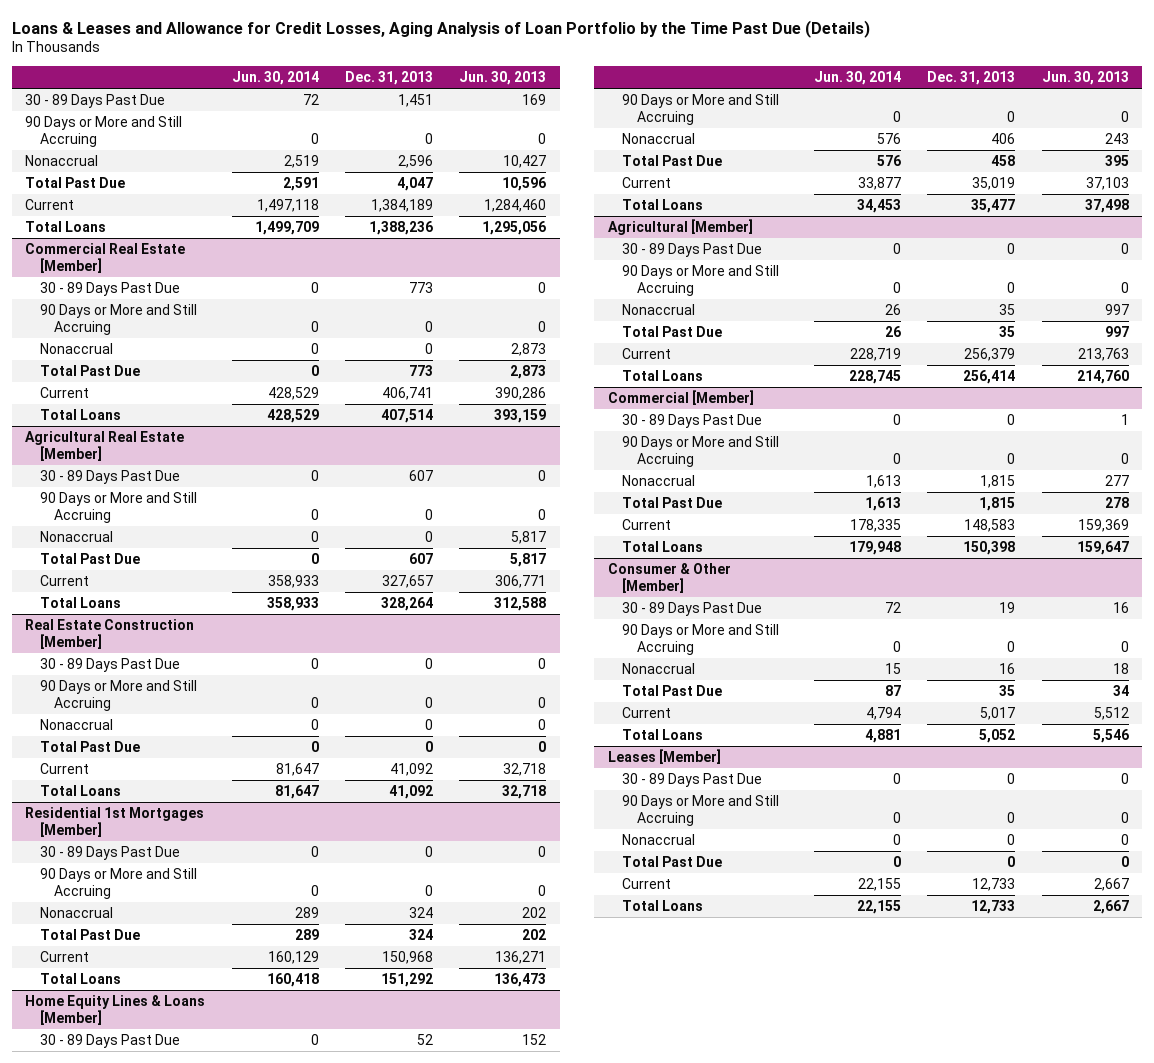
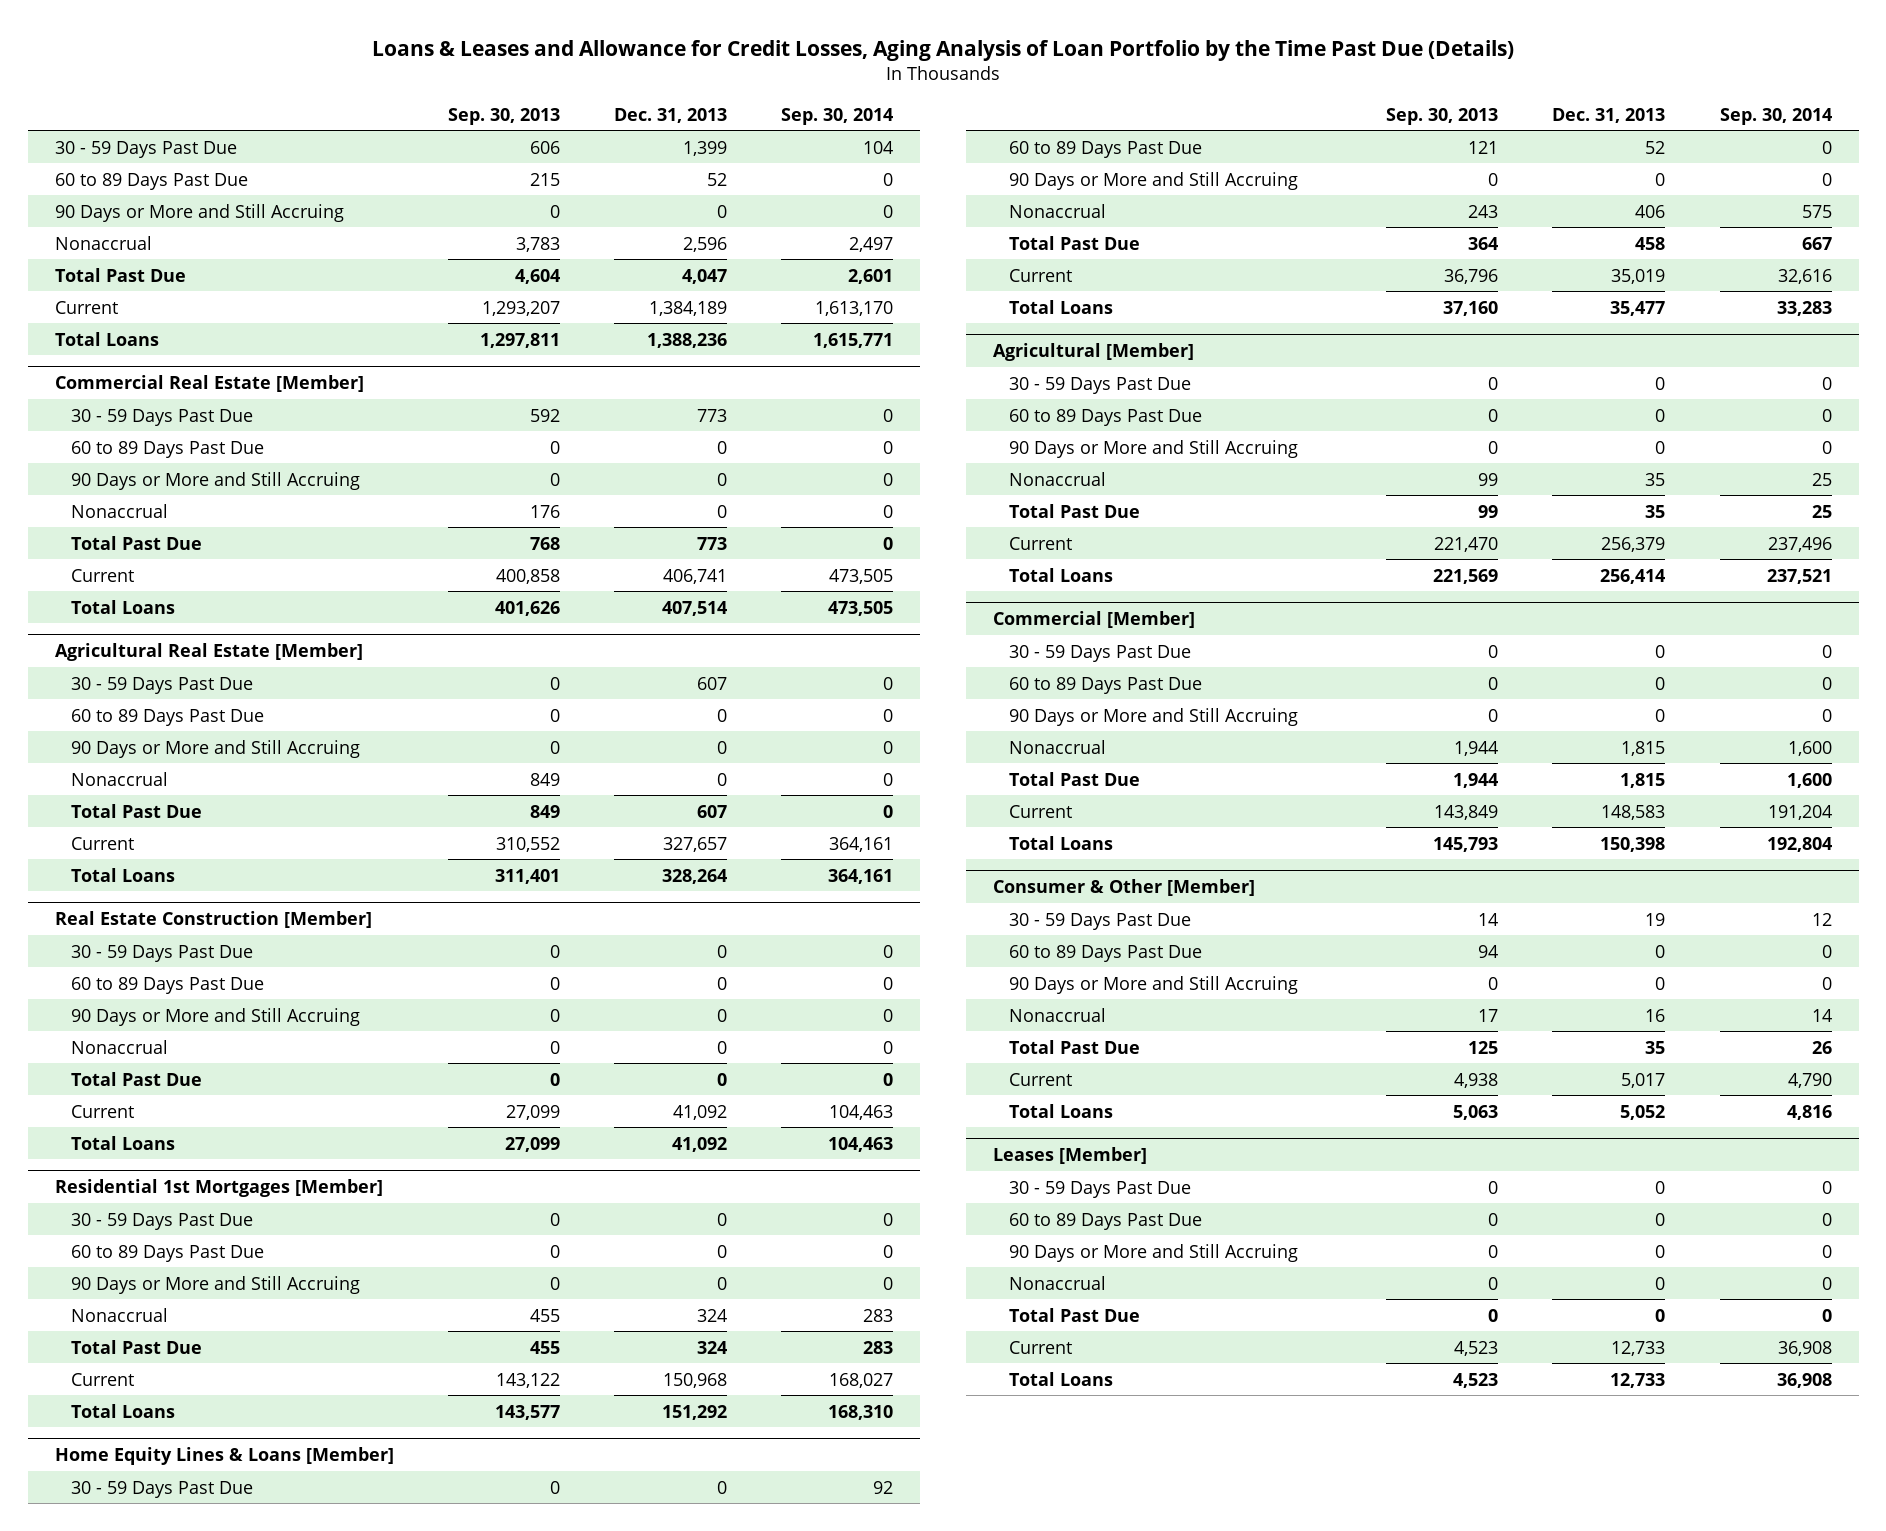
- | Jun. 30, 2014 | Dec. 31, 2013 | Jun. 30, 2013
+ | Sep. 30, 2013 | Dec. 31, 2013 | Sep. 30, 2014
- 30 - 89 Days Past Due | 72 | 1,451 | 169
+ 30 - 59 Days Past Due | 606 | 1,399 | 104
+ 60 to 89 Days Past Due | 215 | 52 | 0
@ Commercial Real Estate [Member]
- 30 - 89 Days Past Due | 0 | 773 | 0
+ 30 - 59 Days Past Due | 592 | 773 | 0
+ 60 to 89 Days Past Due | 0 | 0 | 0
@ Agricultural Real Estate [Member]
- 30 - 89 Days Past Due | 0 | 607 | 0
+ 30 - 59 Days Past Due | 0 | 607 | 0
+ 60 to 89 Days Past Due | 0 | 0 | 0
@ Real Estate Construction [Member]
- 30 - 89 Days Past Due | 0 | 0 | 0
+ 30 - 59 Days Past Due | 0 | 0 | 0
+ 60 to 89 Days Past Due | 0 | 0 | 0
@ Residential 1st Mortgages [Member]
- 30 - 89 Days Past Due | 0 | 0 | 0
+ 30 - 59 Days Past Due | 0 | 0 | 0
+ 60 to 89 Days Past Due | 0 | 0 | 0
@ Home Equity Lines & Loans [Member]
- 30 - 89 Days Past Due | 0 | 52 | 152
+ 30 - 59 Days Past Due | 0 | 0 | 92
+ 60 to 89 Days Past Due | 121 | 52 | 0
@ Agricultural [Member]
- 30 - 89 Days Past Due | 0 | 0 | 0
+ 30 - 59 Days Past Due | 0 | 0 | 0
+ 60 to 89 Days Past Due | 0 | 0 | 0
@ Commercial [Member]
- 30 - 89 Days Past Due | 0 | 0 | 1
+ 30 - 59 Days Past Due | 0 | 0 | 0
+ 60 to 89 Days Past Due | 0 | 0 | 0
@ Consumer & Other [Member]
- 30 - 89 Days Past Due | 72 | 19 | 16
+ 30 - 59 Days Past Due | 14 | 19 | 12
+ 60 to 89 Days Past Due | 94 | 0 | 0
@ Leases [Member]
- 30 - 89 Days Past Due | 0 | 0 | 0
+ 30 - 59 Days Past Due | 0 | 0 | 0
+ 60 to 89 Days Past Due | 0 | 0 | 0

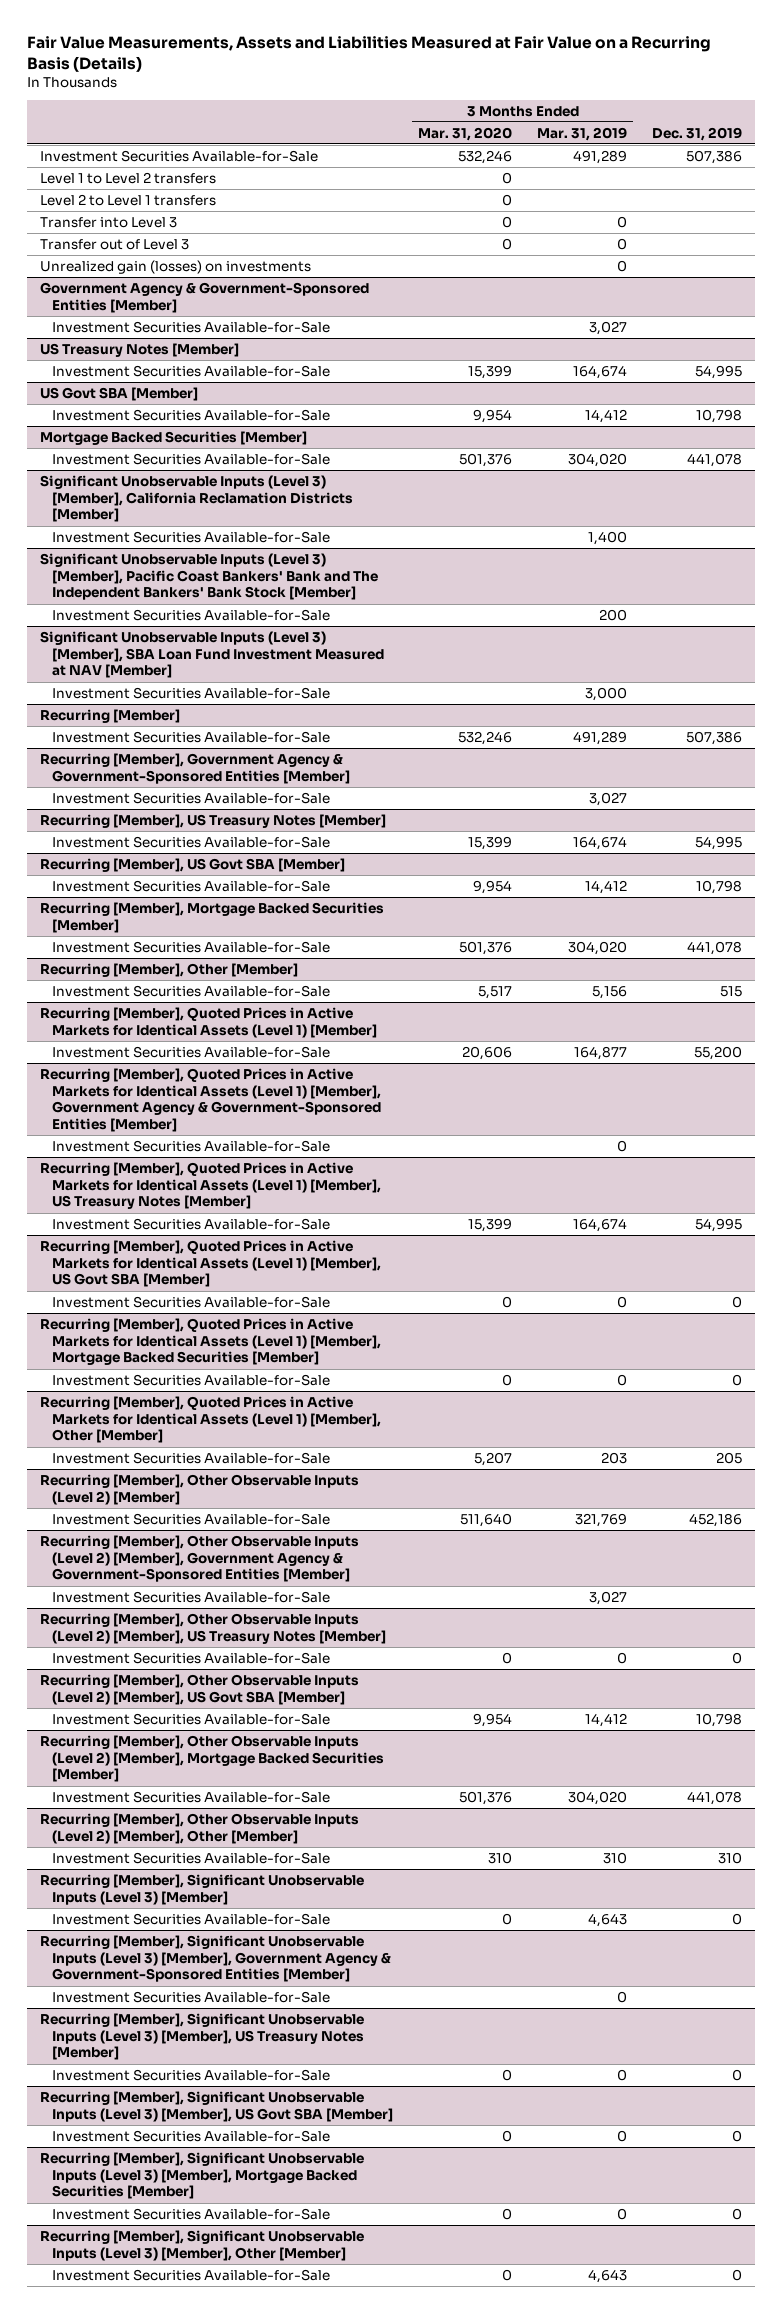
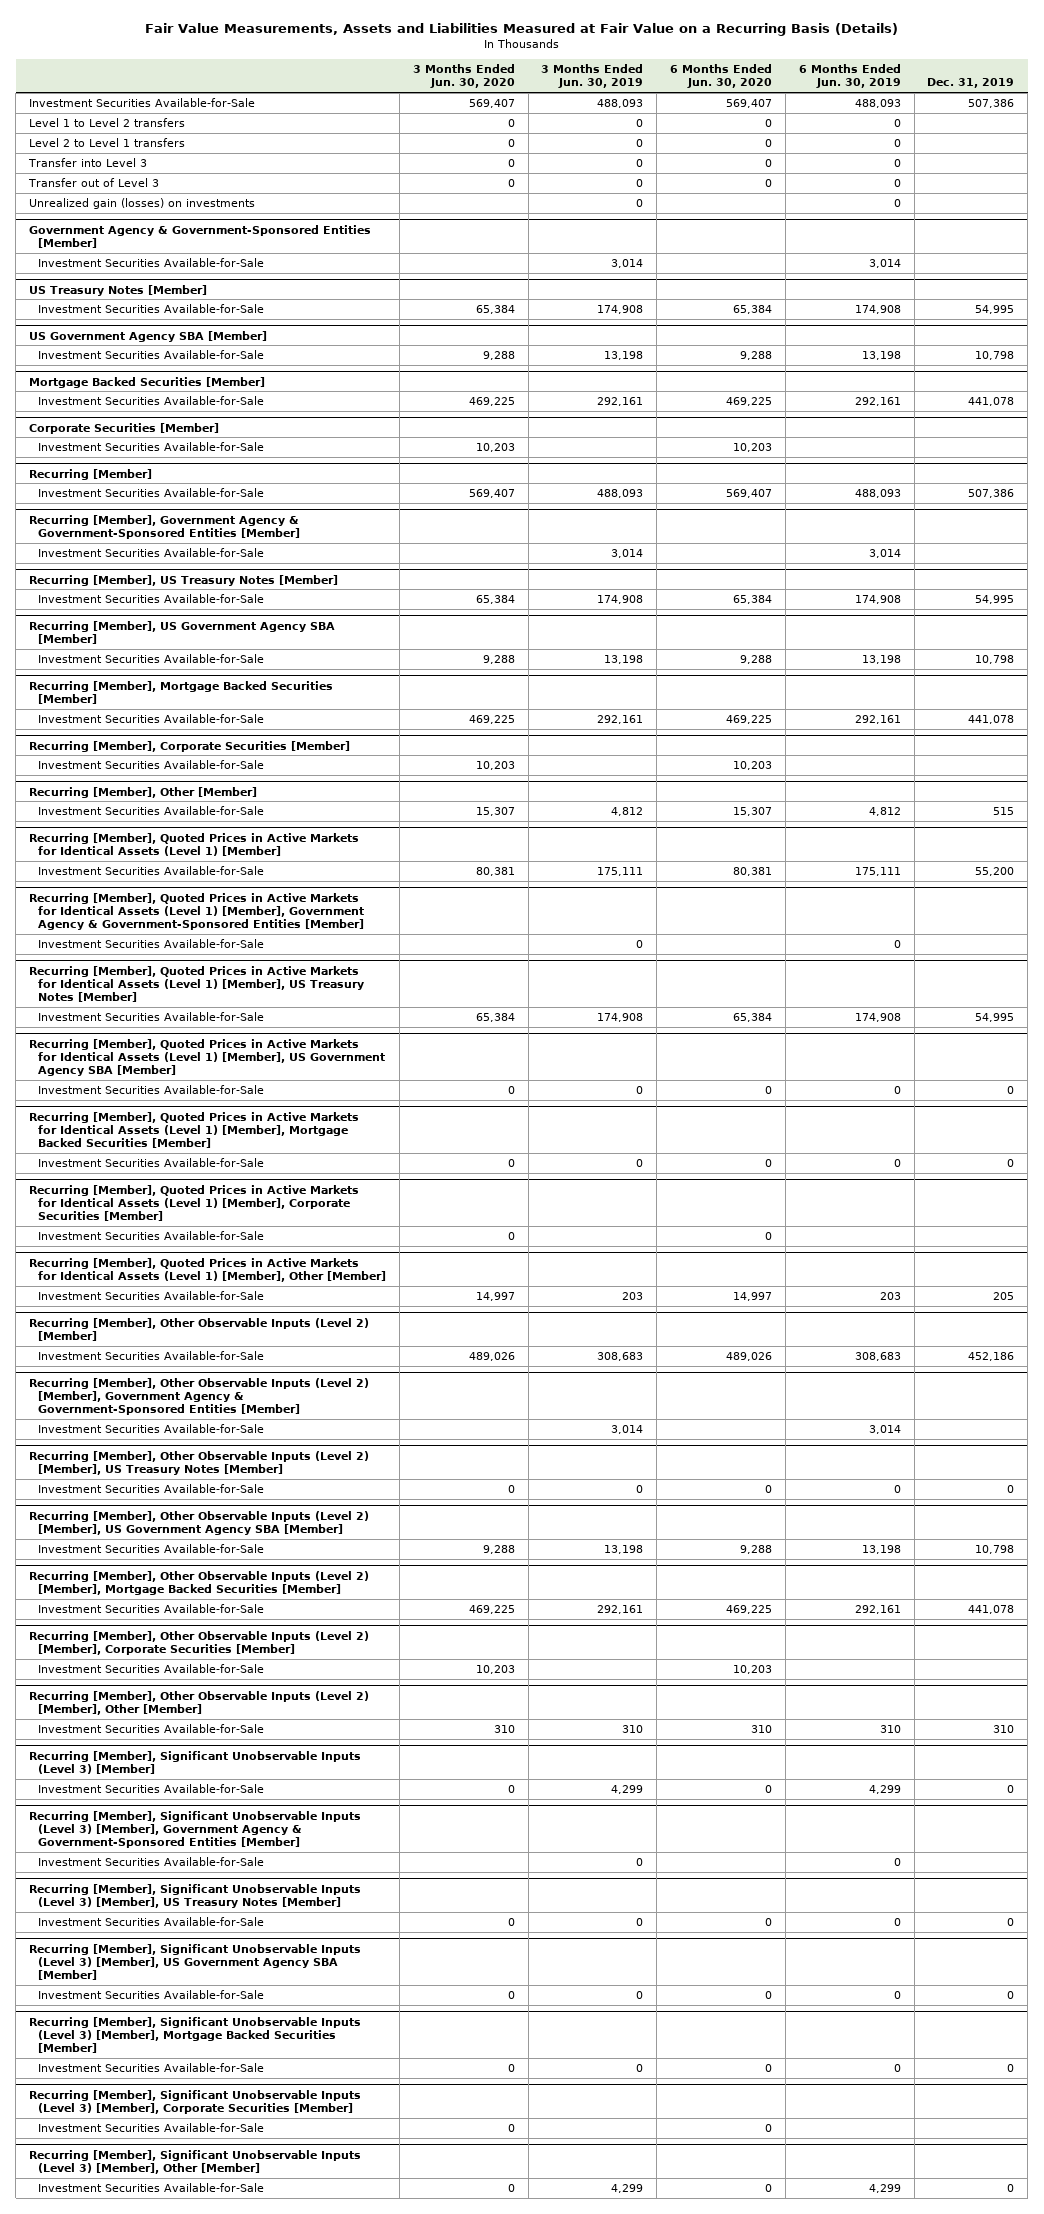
- | 3 Months Ended Mar. 31, 2020 | 3 Months Ended Mar. 31, 2019 | Dec. 31, 2019
+ | 3 Months Ended Jun. 30, 2020 | 3 Months Ended Jun. 30, 2019 | 6 Months Ended Jun. 30, 2020 | 6 Months Ended Jun. 30, 2019 | Dec. 31, 2019
- US Govt SBA [Member]
+ US Government Agency SBA [Member]
- Significant Unobservable Inputs (Level 3) [Member], California Reclamation Districts [Member]
- Investment Securities Available-for-Sale | | 1,400 |
- Significant Unobservable Inputs (Level 3) [Member], Pacific Coast Bankers' Bank and The Independent Bankers' Bank Stock [Member]
- Investment Securities Available-for-Sale | | 200 |
- Significant Unobservable Inputs (Level 3) [Member], SBA Loan Fund Investment Measured at NAV [Member]
+ Corporate Securities [Member]
- Recurring [Member], US Govt SBA [Member]
+ Recurring [Member], US Government Agency SBA [Member]
+ Recurring [Member], Corporate Securities [Member]
+ Investment Securities Available-for-Sale | 10,203 | | 10,203 | |
- Recurring [Member], Quoted Prices in Active Markets for Identical Assets (Level 1) [Member], US Govt SBA [Member]
+ Recurring [Member], Quoted Prices in Active Markets for Identical Assets (Level 1) [Member], US Government Agency SBA [Member]
+ Recurring [Member], Quoted Prices in Active Markets for Identical Assets (Level 1) [Member], Corporate Securities [Member]
+ Investment Securities Available-for-Sale | 0 | | 0 | |
- Recurring [Member], Other Observable Inputs (Level 2) [Member], US Govt SBA [Member]
+ Recurring [Member], Other Observable Inputs (Level 2) [Member], US Government Agency SBA [Member]
+ Recurring [Member], Other Observable Inputs (Level 2) [Member], Corporate Securities [Member]
+ Investment Securities Available-for-Sale | 10,203 | | 10,203 | |
- Recurring [Member], Significant Unobservable Inputs (Level 3) [Member], US Govt SBA [Member]
+ Recurring [Member], Significant Unobservable Inputs (Level 3) [Member], US Government Agency SBA [Member]
+ Recurring [Member], Significant Unobservable Inputs (Level 3) [Member], Corporate Securities [Member]
+ Investment Securities Available-for-Sale | 0 | | 0 | |

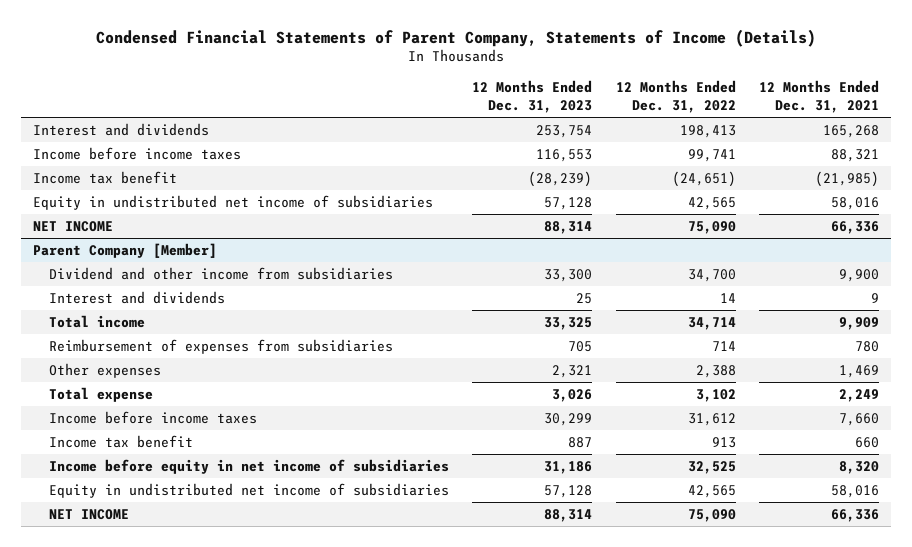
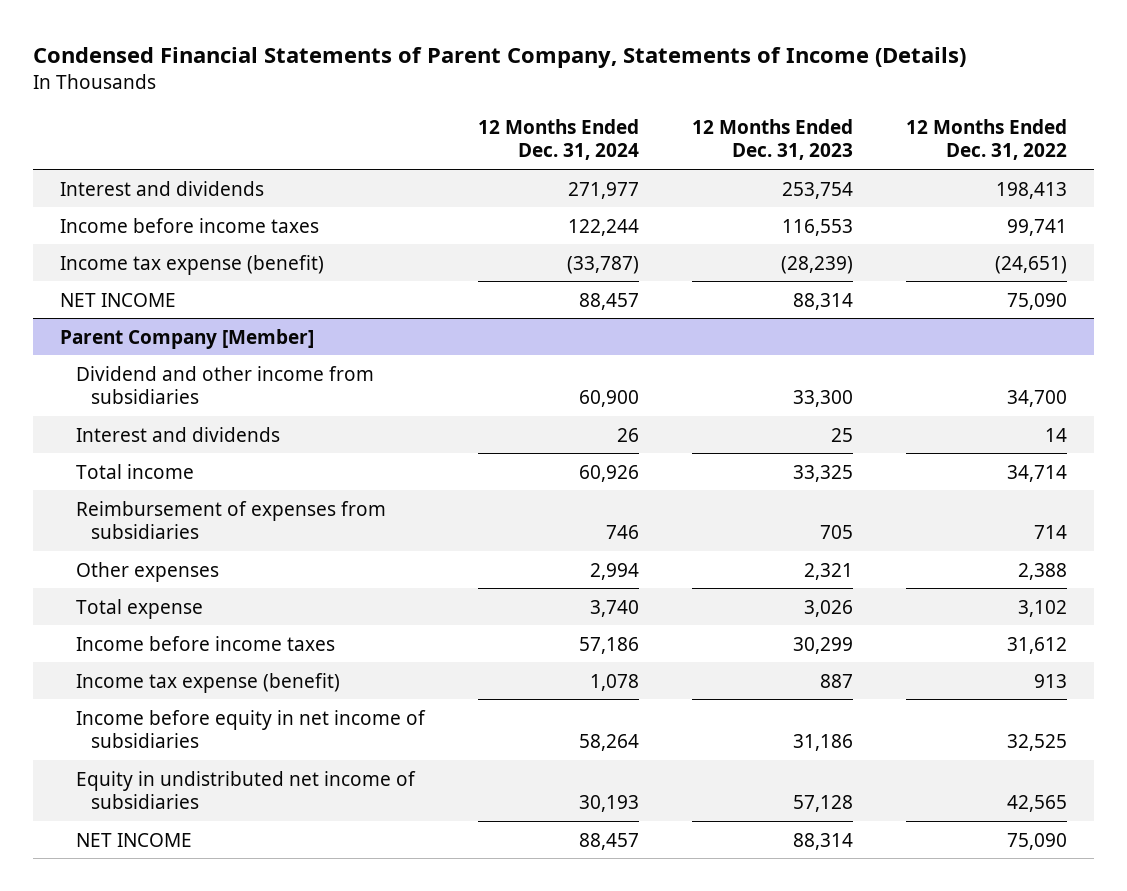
- | 12 Months Ended Dec. 31, 2023 | 12 Months Ended Dec. 31, 2022 | 12 Months Ended Dec. 31, 2021
+ | 12 Months Ended Dec. 31, 2024 | 12 Months Ended Dec. 31, 2023 | 12 Months Ended Dec. 31, 2022
- Income tax benefit | (28,239) | (24,651) | (21,985)
- Equity in undistributed net income of subsidiaries | 57,128 | 42,565 | 58,016
+ Income tax expense (benefit) | (33,787) | (28,239) | (24,651)
@ Parent Company [Member]
- Income tax benefit | 887 | 913 | 660
+ Income tax expense (benefit) | 1,078 | 887 | 913

